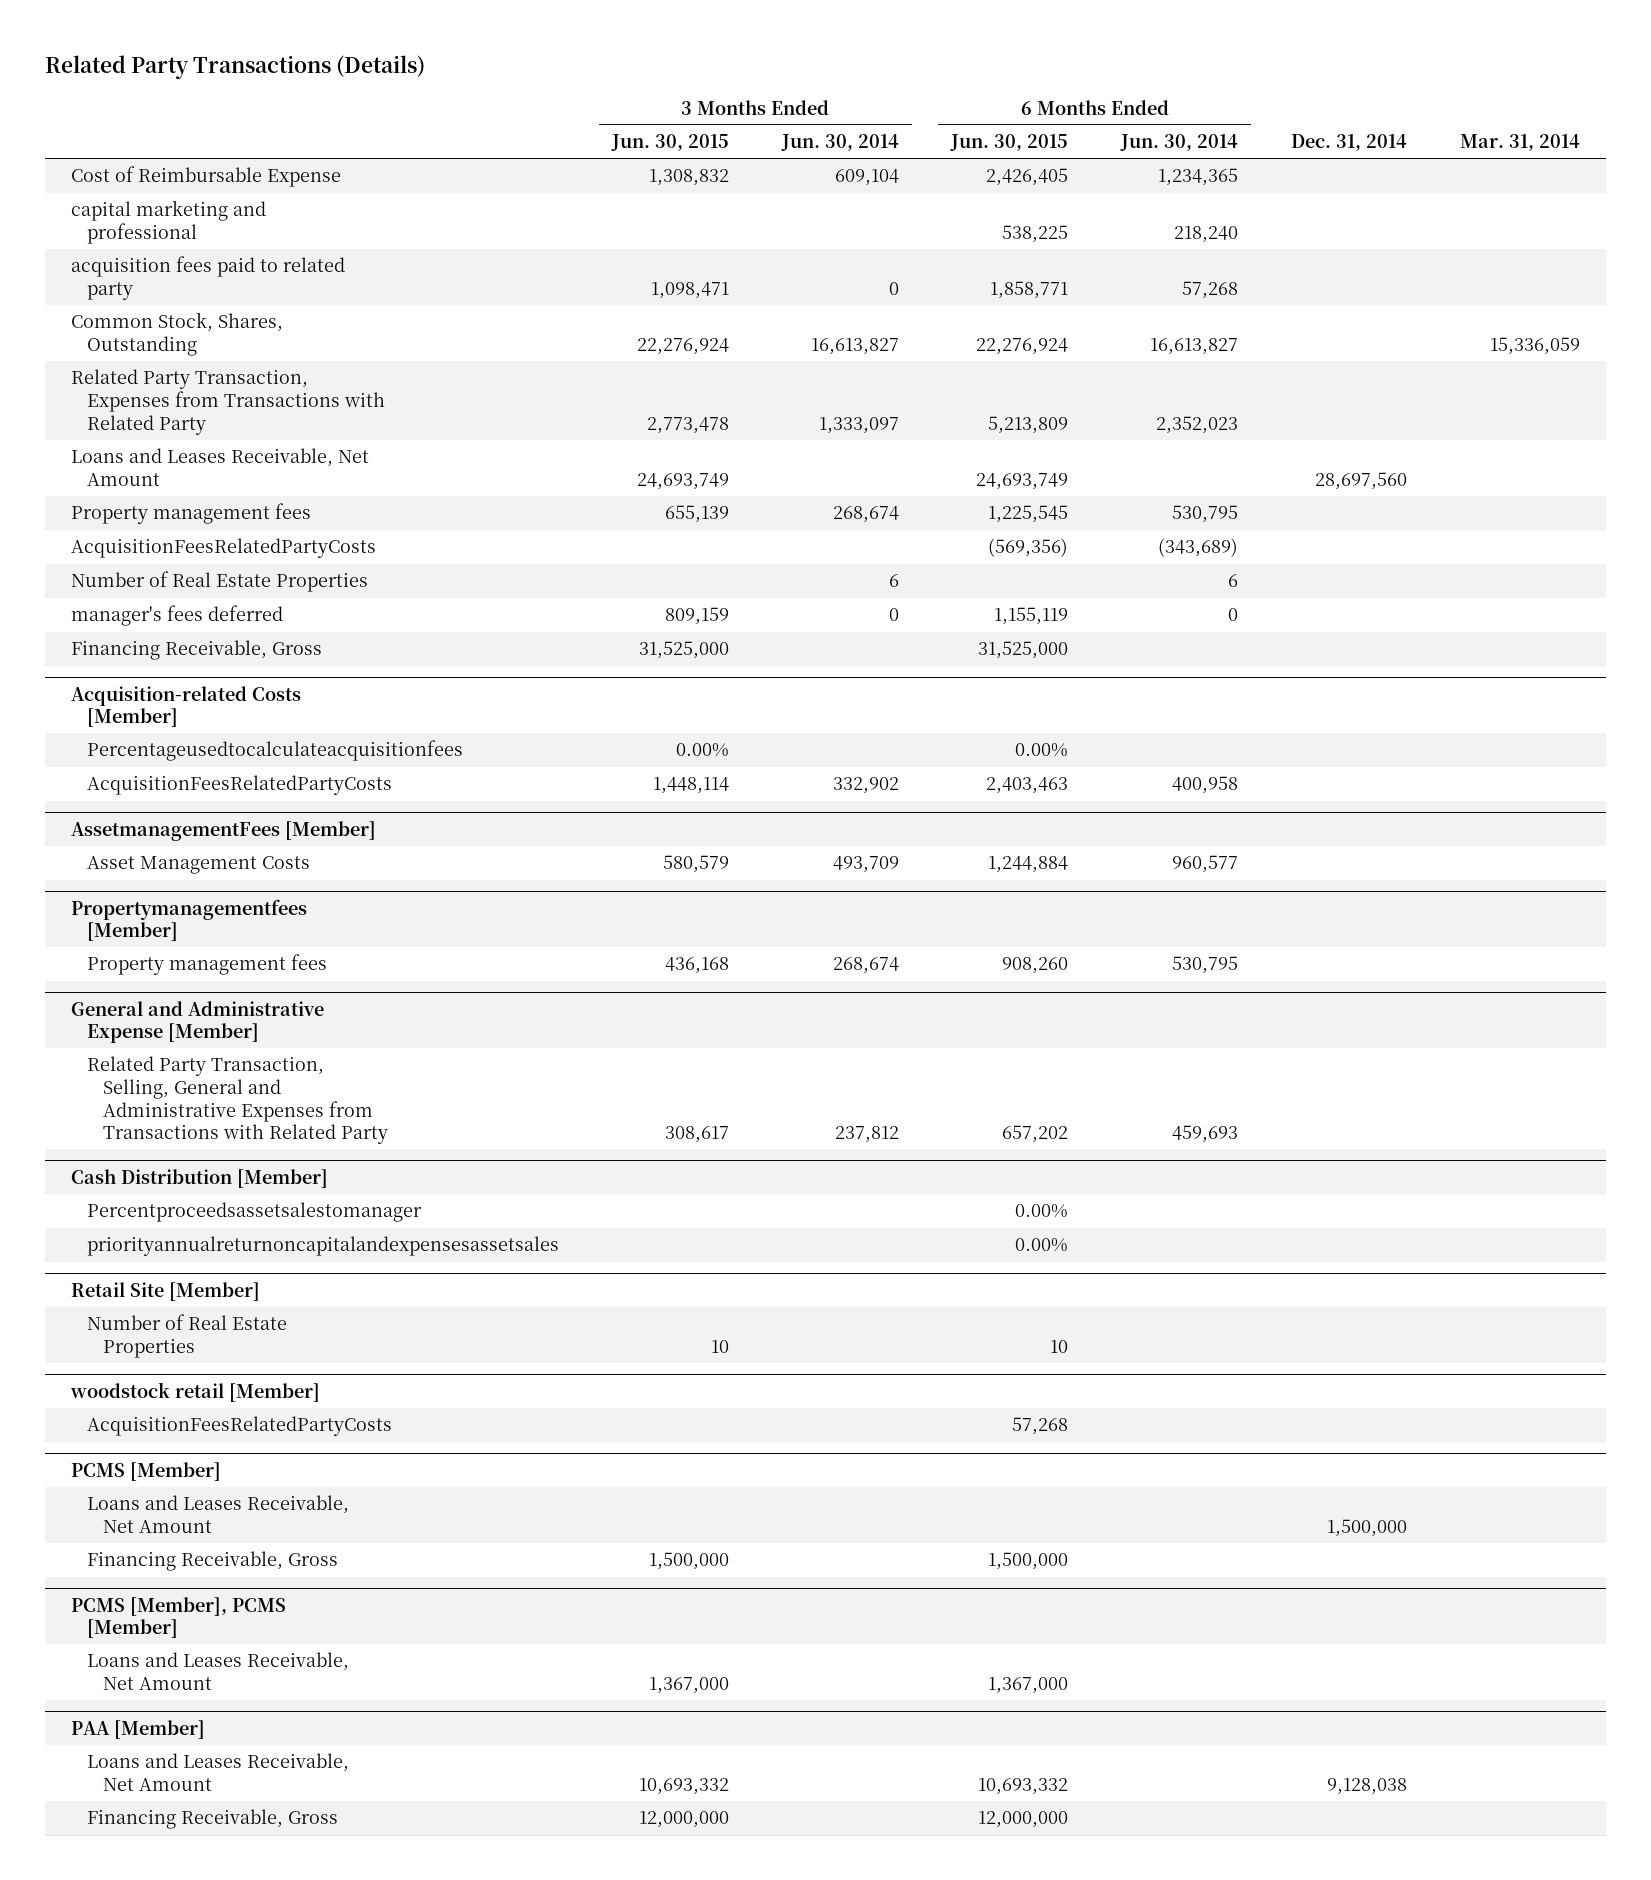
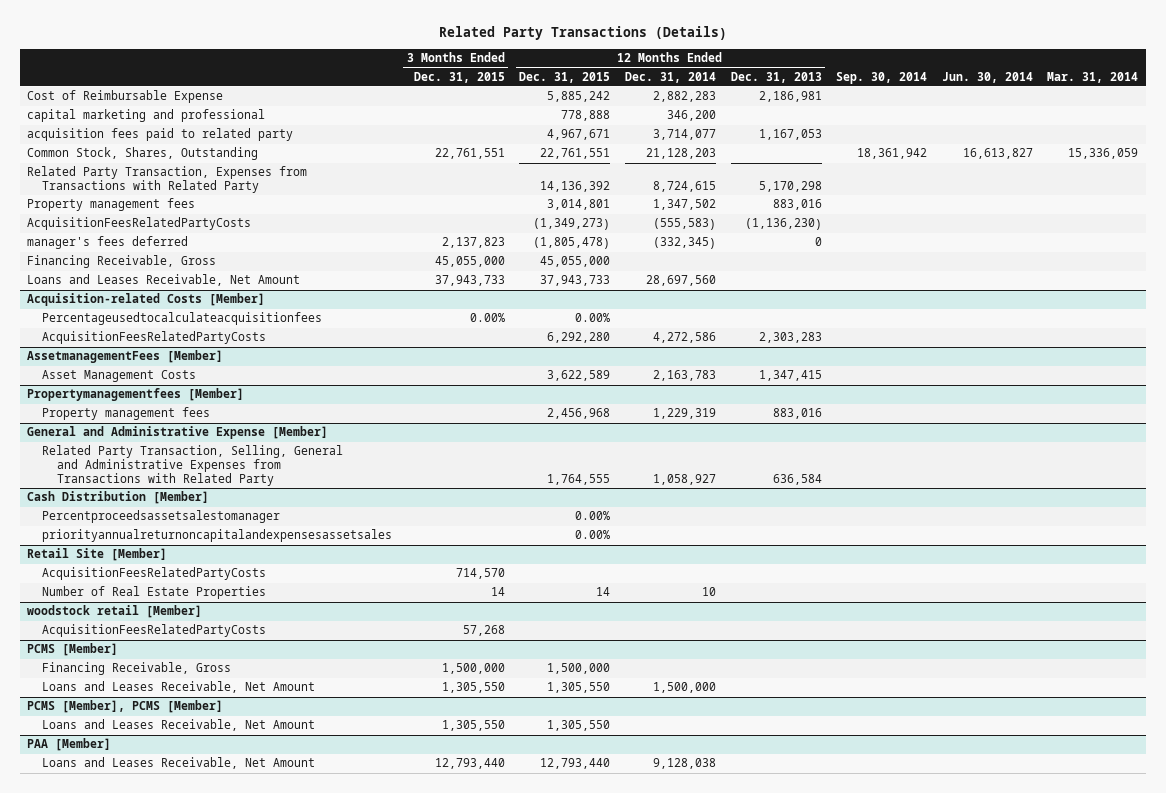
- | 3 Months Ended Jun. 30, 2015 | 3 Months Ended Jun. 30, 2014 | 6 Months Ended Jun. 30, 2015 | 6 Months Ended Jun. 30, 2014 | Dec. 31, 2014 | Mar. 31, 2014
+ | 3 Months Ended Dec. 31, 2015 | 12 Months Ended Dec. 31, 2015 | 12 Months Ended Dec. 31, 2014 | 12 Months Ended Dec. 31, 2013 | Sep. 30, 2014 | Jun. 30, 2014 | Mar. 31, 2014
- Number of Real Estate Properties | | 6 | | 6 | |
moved down: Loans and Leases Receivable, Net Amount | 37,943,733 | 37,943,733 | 28,697,560 | | | |
@ Retail Site [Member]
+ AcquisitionFeesRelatedPartyCosts | 714,570 | | | | | |
@ PCMS [Member]
moved down: Loans and Leases Receivable, Net Amount | 1,305,550 | 1,305,550 | 1,500,000 | | | |
@ PAA [Member]
- Financing Receivable, Gross | 12,000,000 | | 12,000,000 | | |

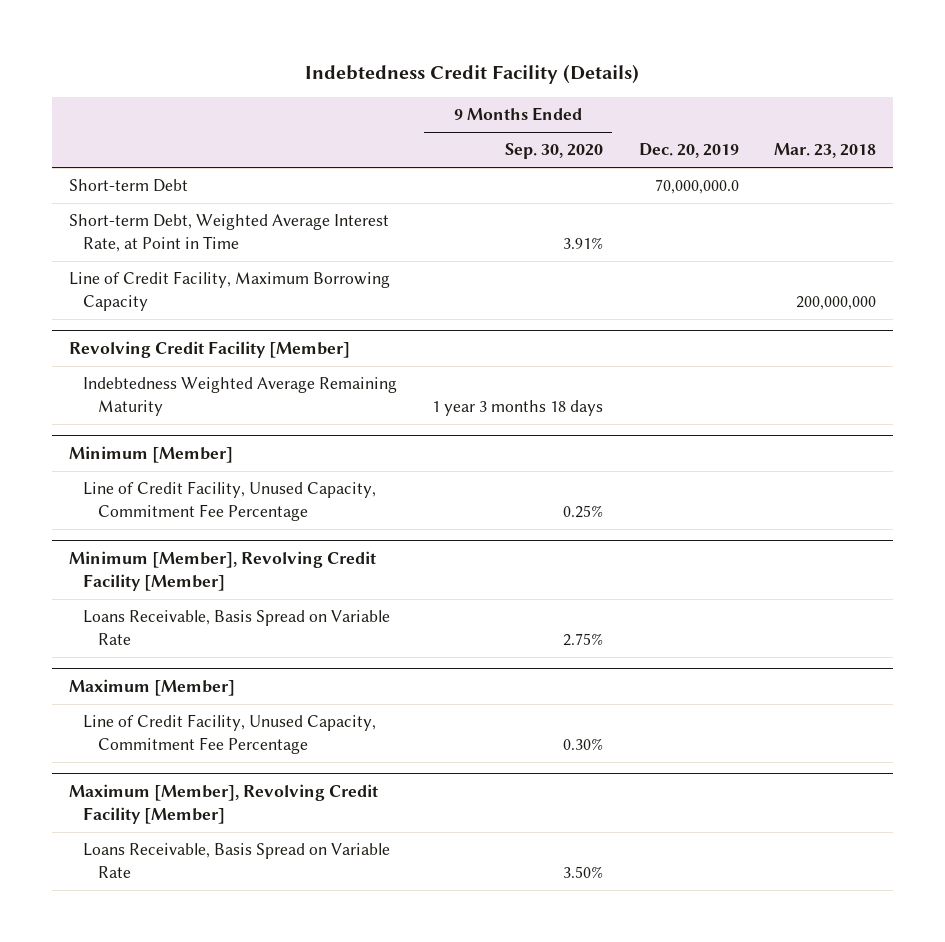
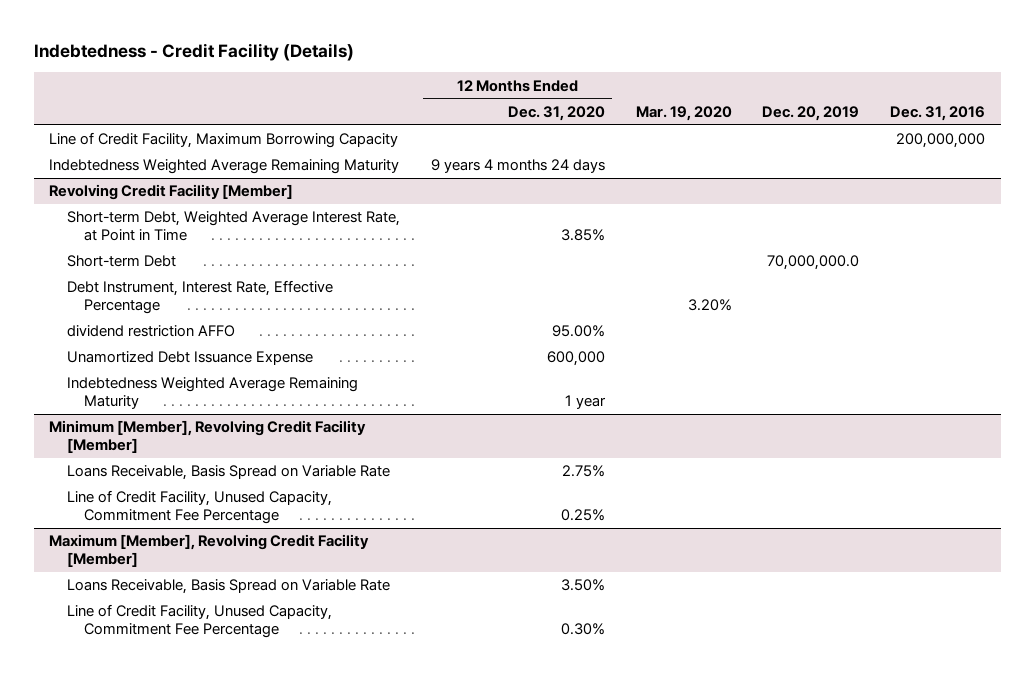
- Indebtedness Credit Facility (Details)
+ Indebtedness - Credit Facility (Details)
- | 9 Months Ended Sep. 30, 2020 | Dec. 20, 2019 | Mar. 23, 2018
+ | 12 Months Ended Dec. 31, 2020 | Mar. 19, 2020 | Dec. 20, 2019 | Dec. 31, 2016
- Short-term Debt | | 70,000,000.0 |
- Short-term Debt, Weighted Average Interest Rate, at Point in Time | 3.91% | |
+ Indebtedness Weighted Average Remaining Maturity | 9 years 4 months 24 days | | |
@ Revolving Credit Facility [Member]
+ Short-term Debt, Weighted Average Interest Rate, at Point in Time | 3.85% | | |
+ Short-term Debt | | | 70,000,000.0 |
+ Debt Instrument, Interest Rate, Effective Percentage | | 3.20% | |
+ dividend restriction AFFO | 95.00% | | |
+ Unamortized Debt Issuance Expense | 600,000 | | |
- Minimum [Member]
- Line of Credit Facility, Unused Capacity, Commitment Fee Percentage | 0.25% | |
- Maximum [Member]
- Line of Credit Facility, Unused Capacity, Commitment Fee Percentage | 0.30% | |
@ Minimum [Member], Revolving Credit Facility [Member]
+ Line of Credit Facility, Unused Capacity, Commitment Fee Percentage | 0.25% | | |
@ Maximum [Member], Revolving Credit Facility [Member]
+ Line of Credit Facility, Unused Capacity, Commitment Fee Percentage | 0.30% | | |

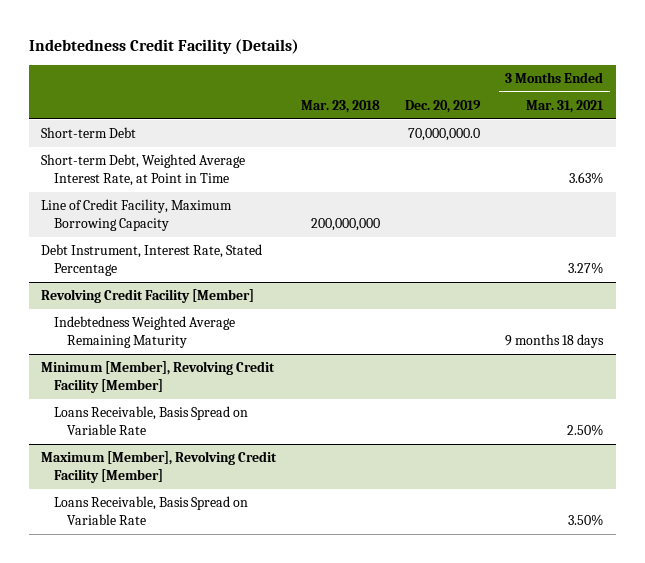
- Indebtedness - Credit Facility (Details)
+ Indebtedness Credit Facility (Details)
- | 12 Months Ended Dec. 31, 2020 | Mar. 19, 2020 | Dec. 20, 2019 | Dec. 31, 2016
+ | Mar. 23, 2018 | Dec. 20, 2019 | 3 Months Ended Mar. 31, 2021
+ Short-term Debt | | 70,000,000.0 |
+ Short-term Debt, Weighted Average Interest Rate, at Point in Time | | | 3.63%
- Indebtedness Weighted Average Remaining Maturity | 9 years 4 months 24 days | | |
+ Debt Instrument, Interest Rate, Stated Percentage | | | 3.27%
@ Revolving Credit Facility [Member]
- Short-term Debt, Weighted Average Interest Rate, at Point in Time | 3.85% | | |
- Short-term Debt | | | 70,000,000.0 |
- Debt Instrument, Interest Rate, Effective Percentage | | 3.20% | |
- dividend restriction AFFO | 95.00% | | |
- Unamortized Debt Issuance Expense | 600,000 | | |
@ Minimum [Member], Revolving Credit Facility [Member]
- Line of Credit Facility, Unused Capacity, Commitment Fee Percentage | 0.25% | | |
@ Maximum [Member], Revolving Credit Facility [Member]
- Line of Credit Facility, Unused Capacity, Commitment Fee Percentage | 0.30% | | |

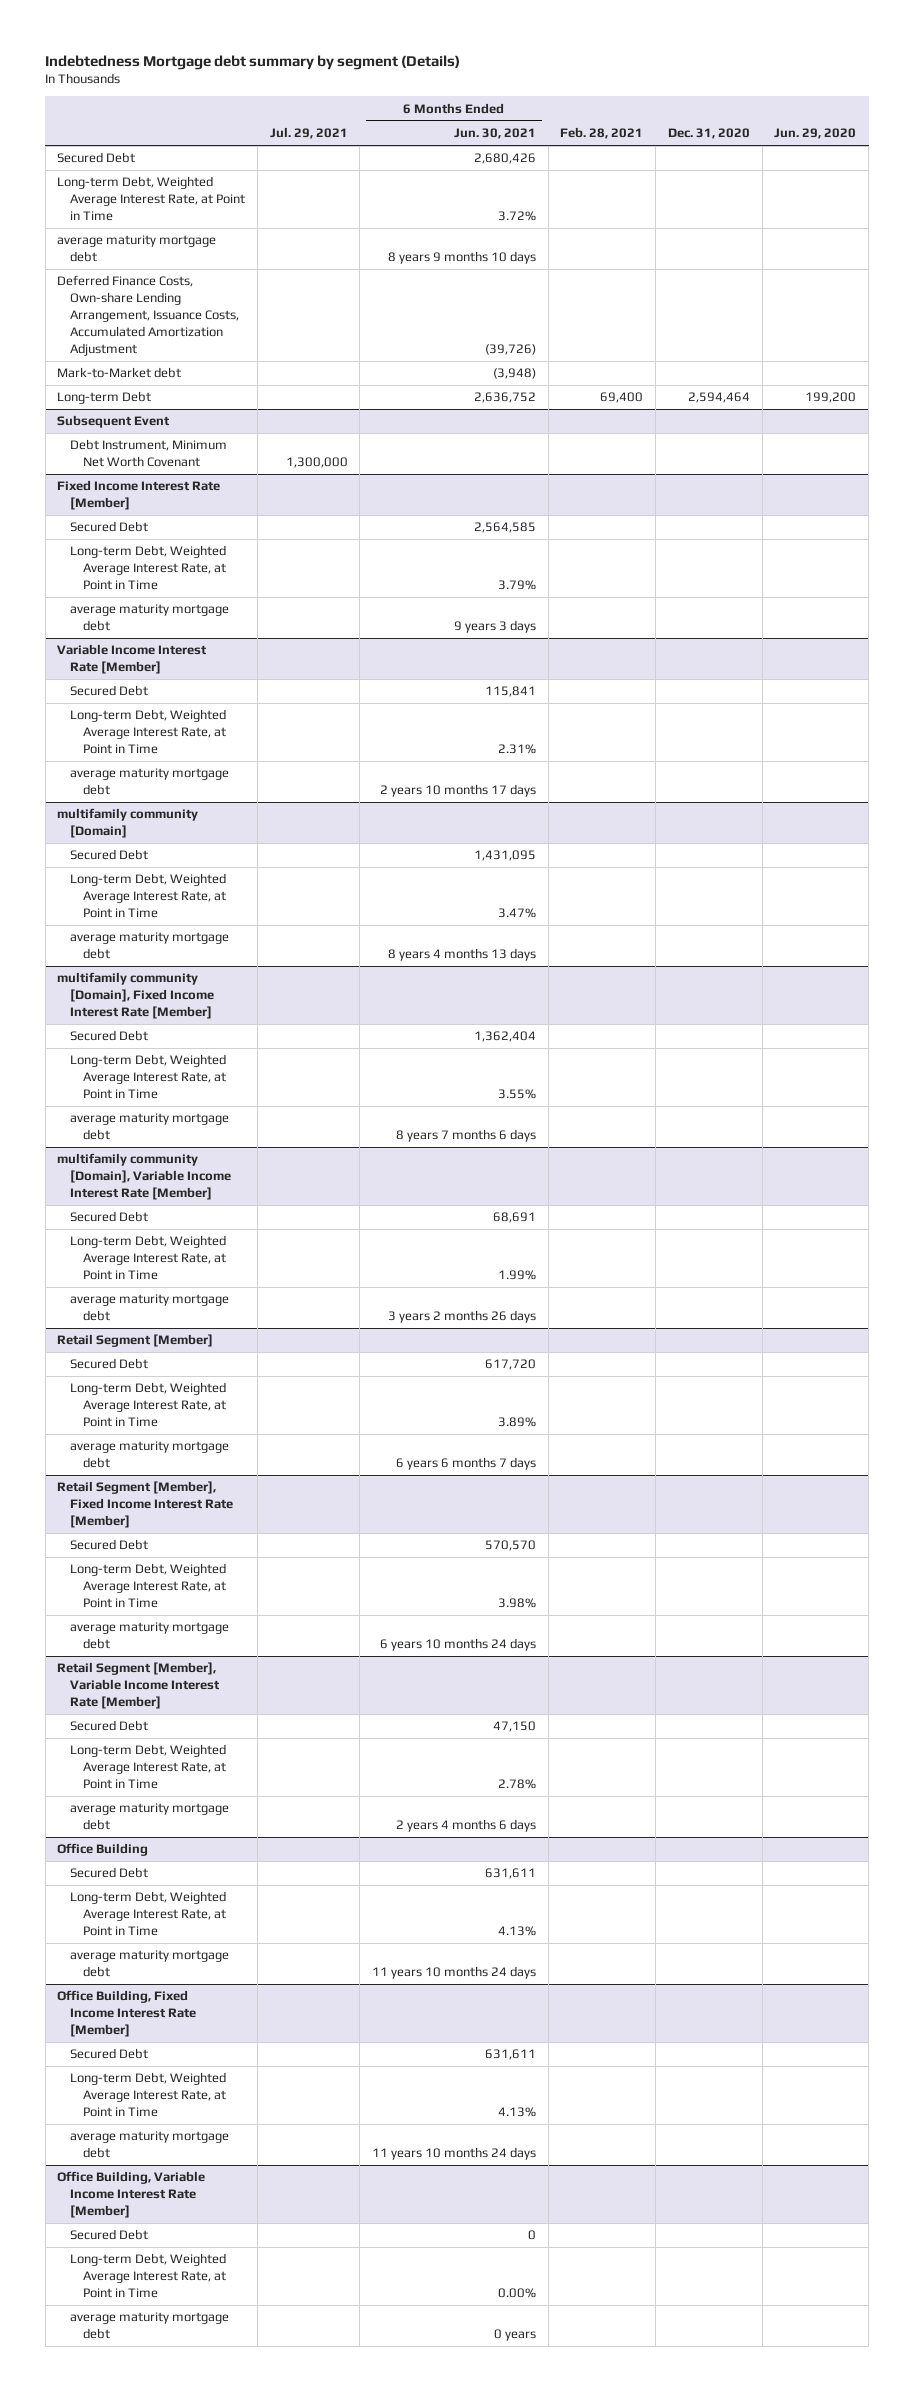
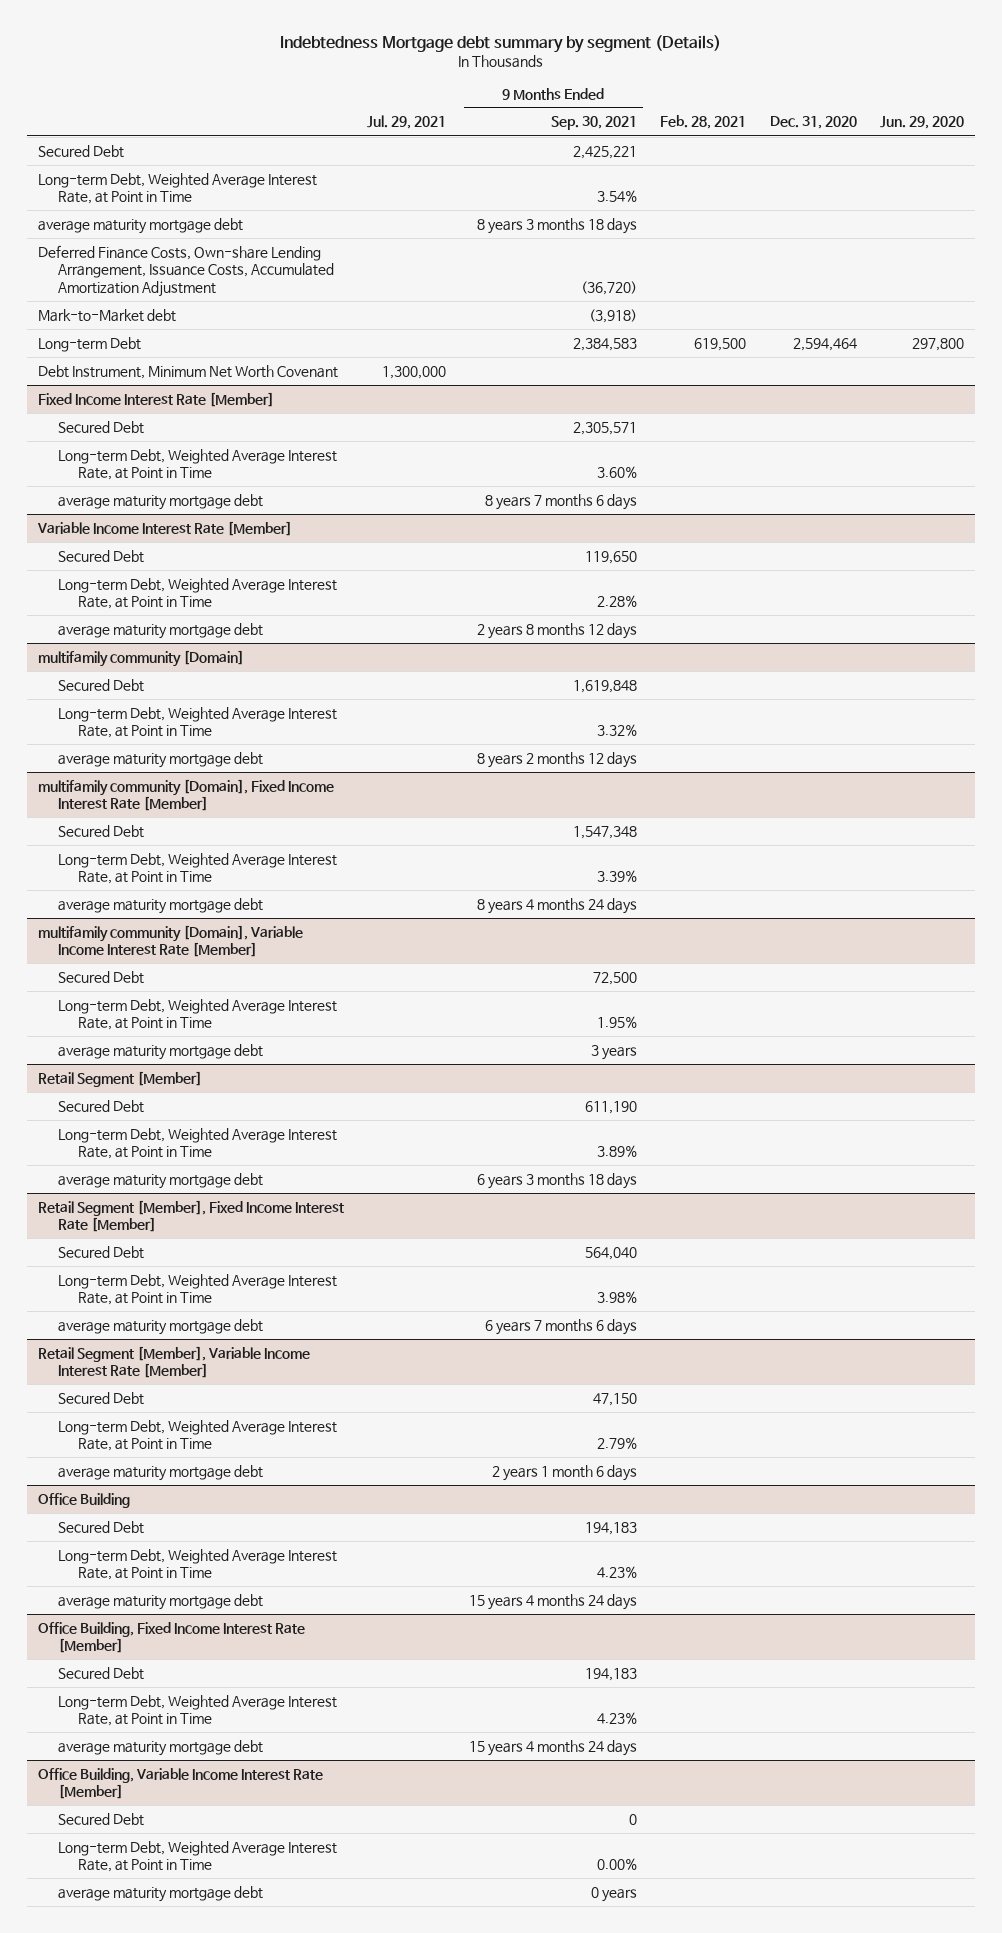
- | Jul. 29, 2021 | 6 Months Ended Jun. 30, 2021 | Feb. 28, 2021 | Dec. 31, 2020 | Jun. 29, 2020
+ | Jul. 29, 2021 | 9 Months Ended Sep. 30, 2021 | Feb. 28, 2021 | Dec. 31, 2020 | Jun. 29, 2020
- Long-term Debt | | 2,636,752 | 69,400 | 2,594,464 | 199,200
- Subsequent Event
- Debt Instrument, Minimum Net Worth Covenant | 1,300,000 | | | |
+ Long-term Debt | | 2,384,583 | 619,500 | 2,594,464 | 297,800
+ Debt Instrument, Minimum Net Worth Covenant | 1,300,000 | | | |

